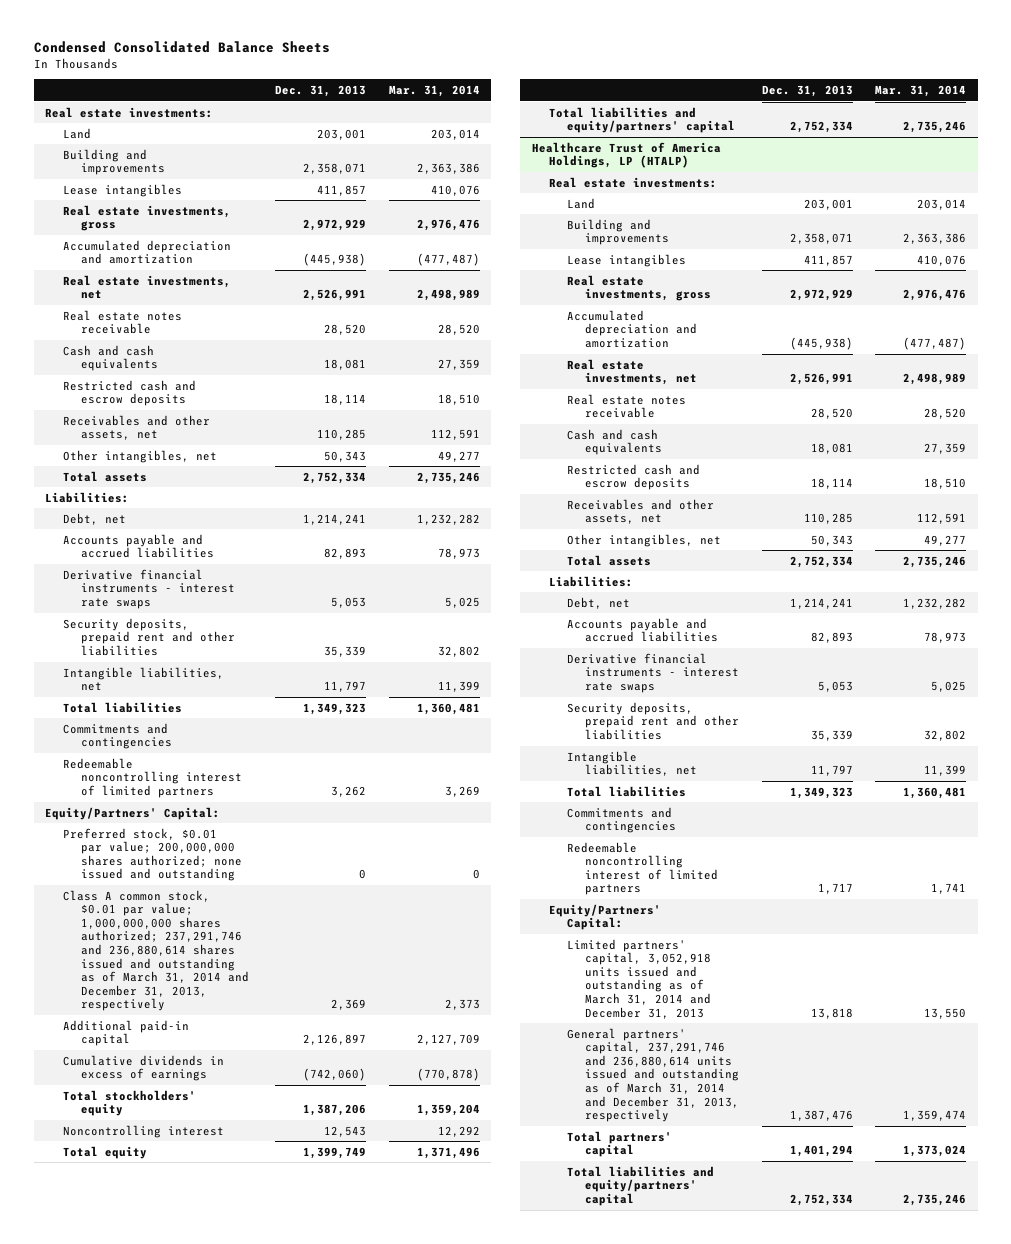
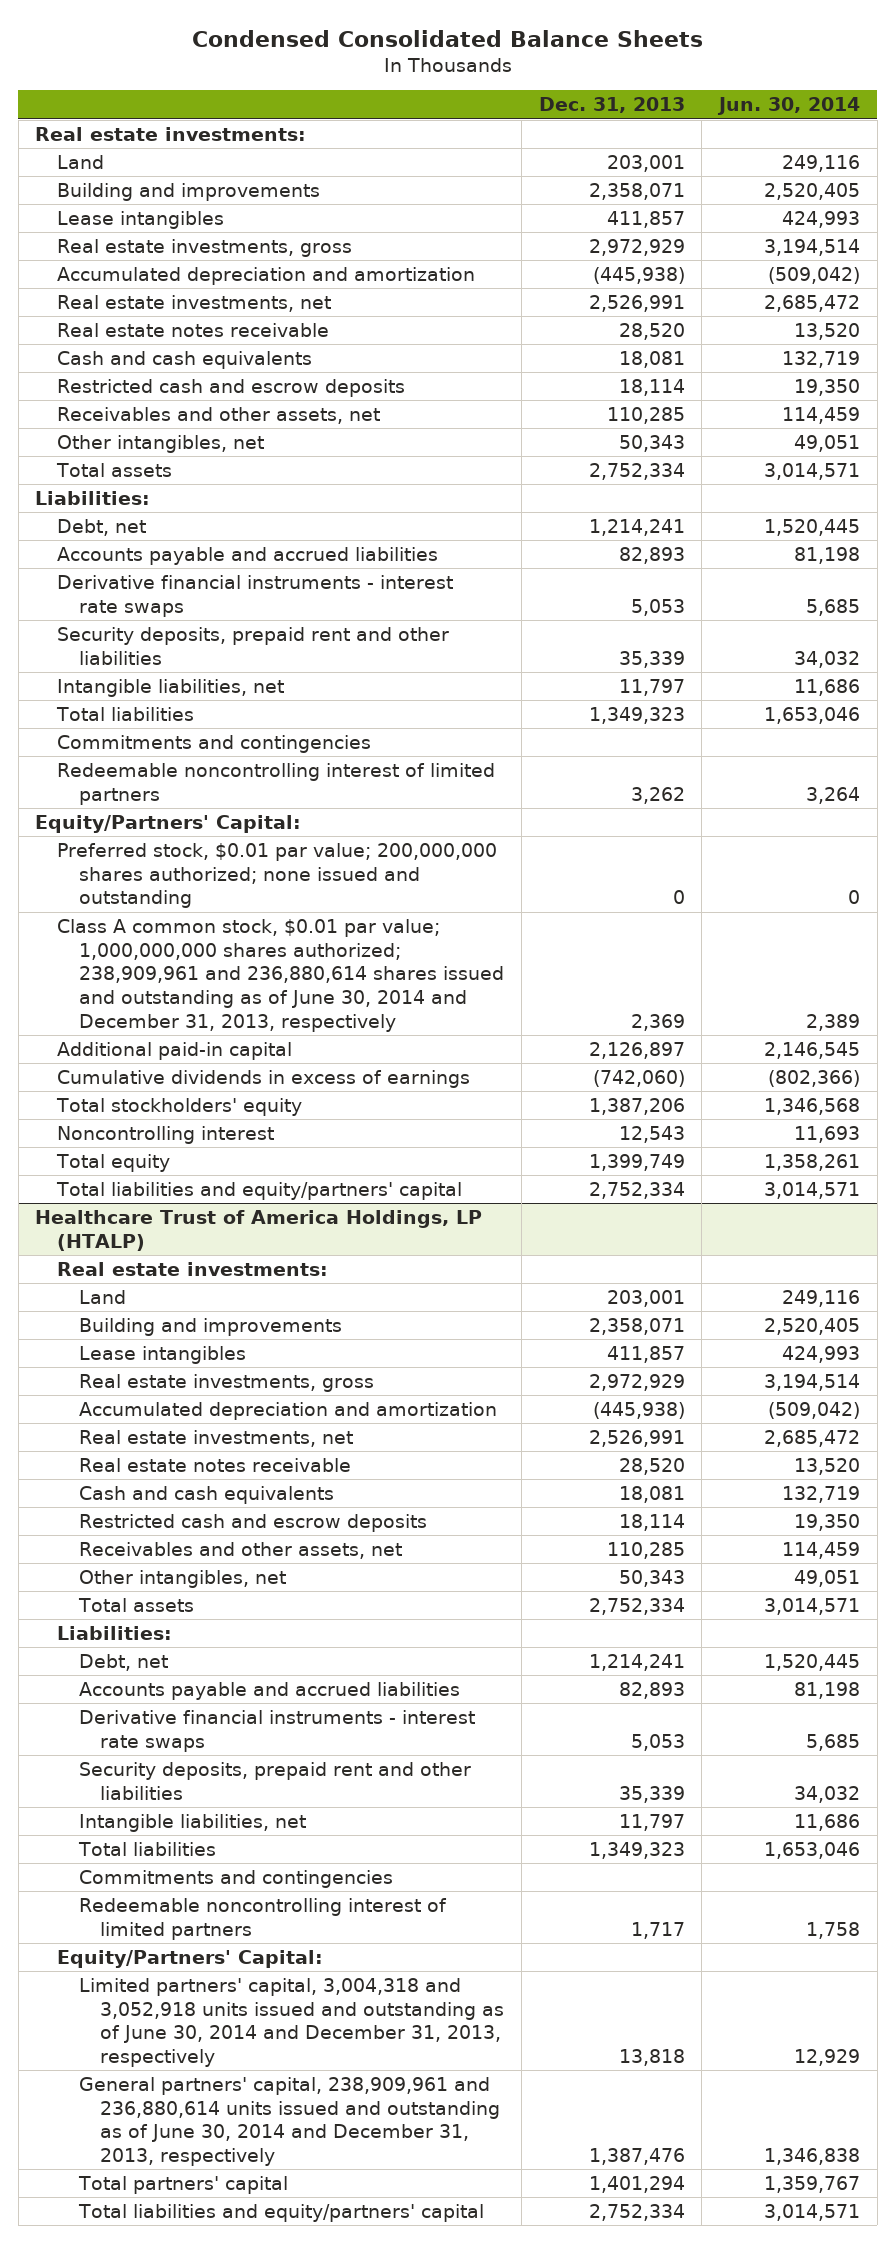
- | Dec. 31, 2013 | Mar. 31, 2014
+ | Dec. 31, 2013 | Jun. 30, 2014
- Class A common stock, $0.01 par value; 1,000,000,000 shares authorized; 237,291,746 and 236,880,614 shares issued and outstanding as of March 31, 2014 and December 31, 2013, respectively | 2,369 | 2,373
+ Class A common stock, $0.01 par value; 1,000,000,000 shares authorized; 238,909,961 and 236,880,614 shares issued and outstanding as of June 30, 2014 and December 31, 2013, respectively | 2,369 | 2,389
@ Healthcare Trust of America Holdings, LP (HTALP)
- Limited partners' capital, 3,052,918 units issued and outstanding as of March 31, 2014 and December 31, 2013 | 13,818 | 13,550
- General partners' capital, 237,291,746 and 236,880,614 units issued and outstanding as of March 31, 2014 and December 31, 2013, respectively | 1,387,476 | 1,359,474
+ Limited partners' capital, 3,004,318 and 3,052,918 units issued and outstanding as of June 30, 2014 and December 31, 2013, respectively | 13,818 | 12,929
+ General partners' capital, 238,909,961 and 236,880,614 units issued and outstanding as of June 30, 2014 and December 31, 2013, respectively | 1,387,476 | 1,346,838

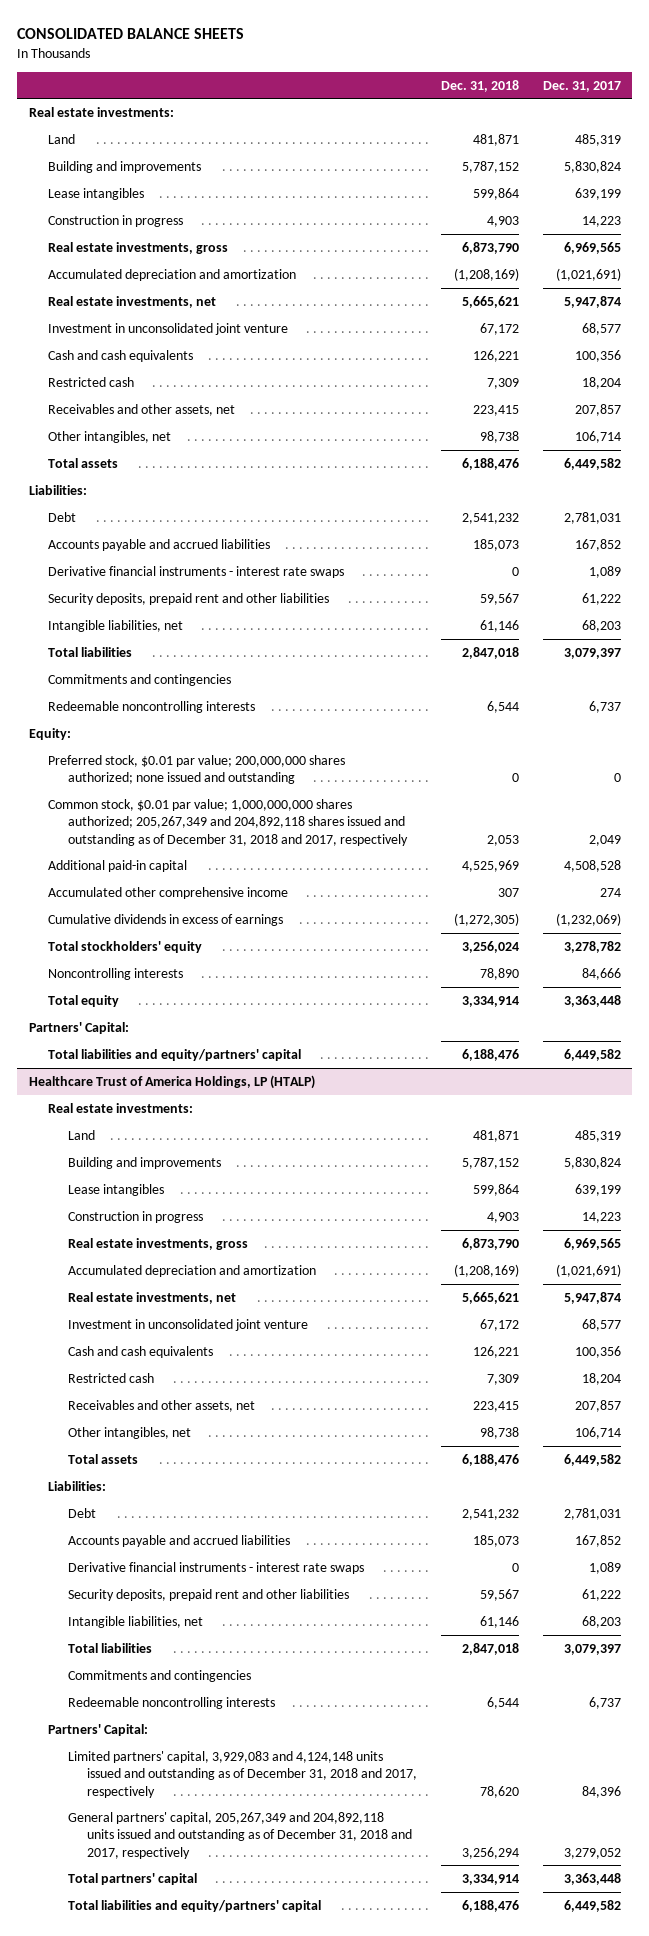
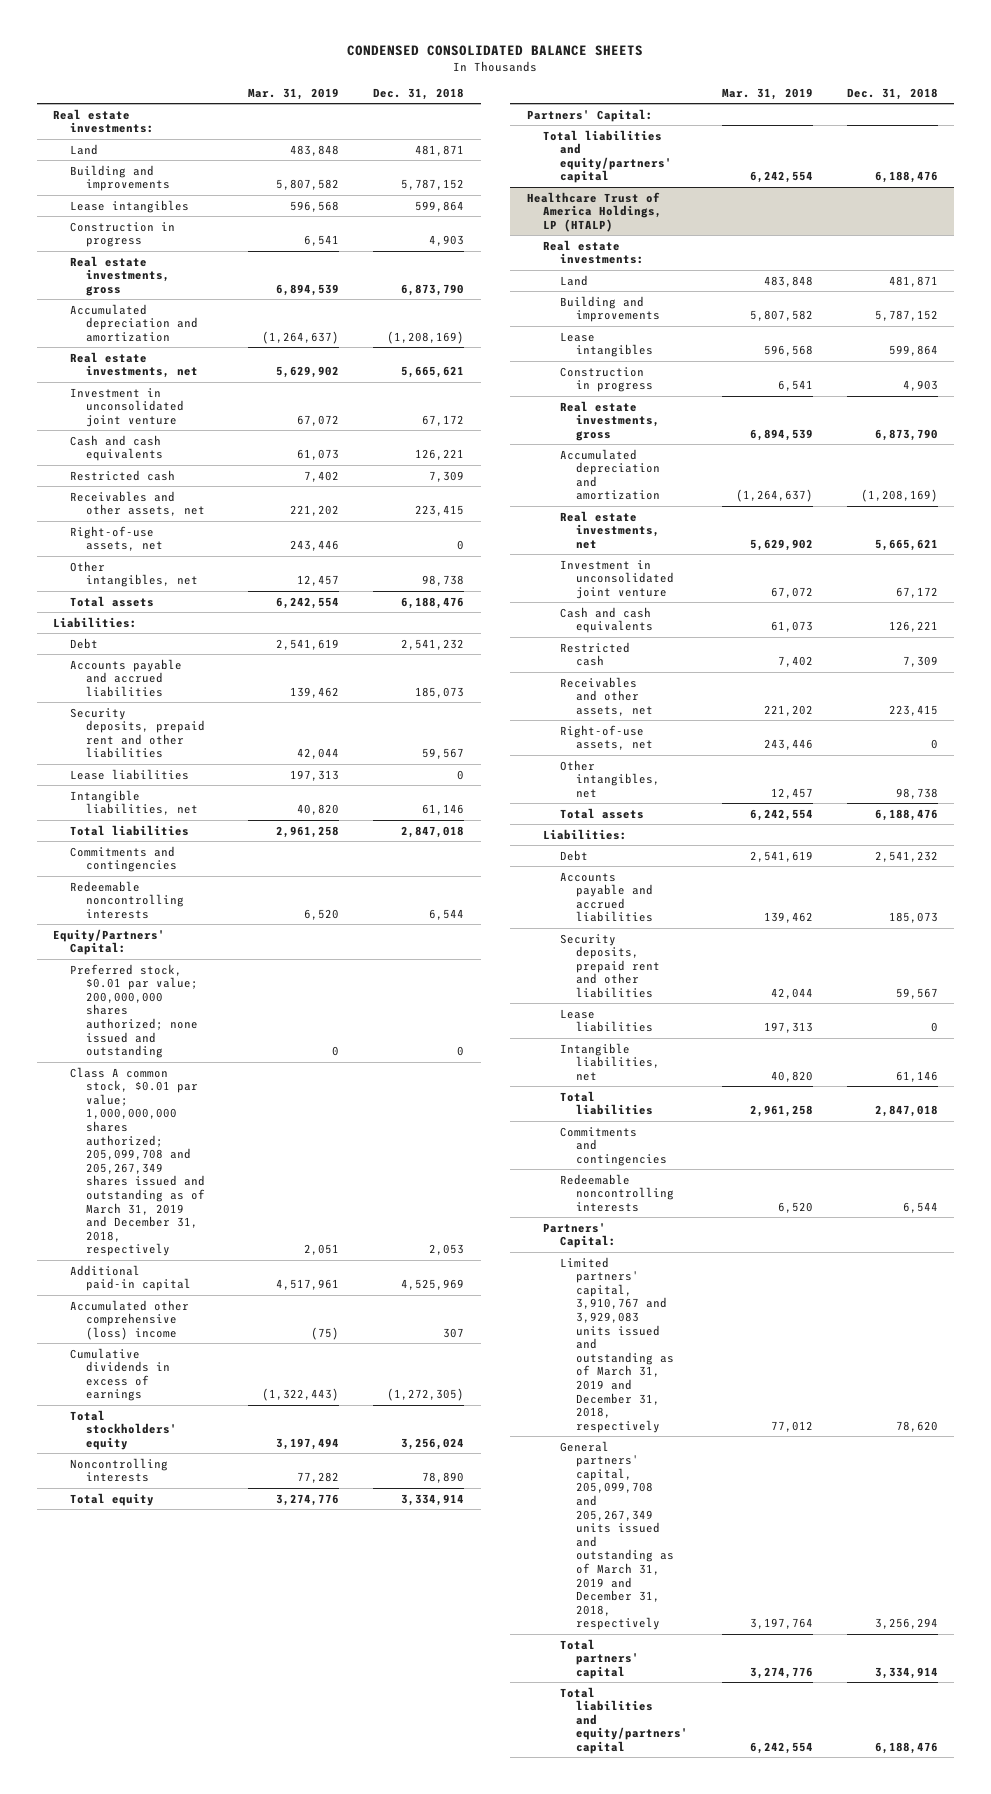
- CONSOLIDATED BALANCE SHEETS
+ CONDENSED CONSOLIDATED BALANCE SHEETS
- | Dec. 31, 2018 | Dec. 31, 2017
+ | Mar. 31, 2019 | Dec. 31, 2018
+ Right-of-use assets, net | 243,446 | 0
- Derivative financial instruments - interest rate swaps | 0 | 1,089
+ Lease liabilities | 197,313 | 0
- Equity:
+ Equity/Partners' Capital:
- Common stock, $0.01 par value; 1,000,000,000 shares authorized; 205,267,349 and 204,892,118 shares issued and outstanding as of December 31, 2018 and 2017, respectively | 2,053 | 2,049
+ Class A common stock, $0.01 par value; 1,000,000,000 shares authorized; 205,099,708 and 205,267,349 shares issued and outstanding as of March 31, 2019 and December 31, 2018, respectively | 2,051 | 2,053
- Accumulated other comprehensive income | 307 | 274
+ Accumulated other comprehensive (loss) income | (75) | 307
@ Healthcare Trust of America Holdings, LP (HTALP)
+ Right-of-use assets, net | 243,446 | 0
- Derivative financial instruments - interest rate swaps | 0 | 1,089
+ Lease liabilities | 197,313 | 0
- Limited partners' capital, 3,929,083 and 4,124,148 units issued and outstanding as of December 31, 2018 and 2017, respectively | 78,620 | 84,396
- General partners' capital, 205,267,349 and 204,892,118 units issued and outstanding as of December 31, 2018 and 2017, respectively | 3,256,294 | 3,279,052
+ Limited partners' capital, 3,910,767 and 3,929,083 units issued and outstanding as of March 31, 2019 and December 31, 2018, respectively | 77,012 | 78,620
+ General partners' capital, 205,099,708 and 205,267,349 units issued and outstanding as of March 31, 2019 and December 31, 2018, respectively | 3,197,764 | 3,256,294

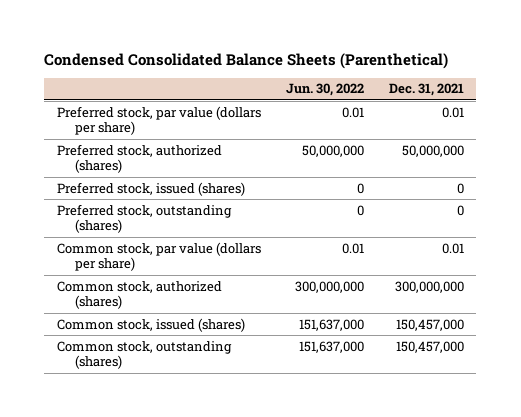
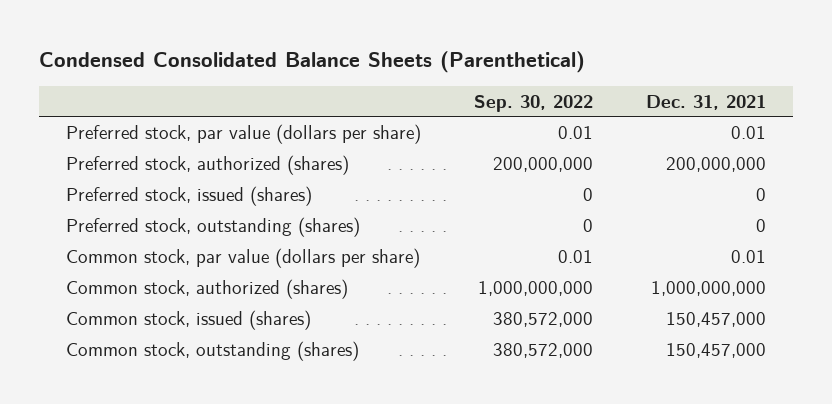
- | Jun. 30, 2022 | Dec. 31, 2021
+ | Sep. 30, 2022 | Dec. 31, 2021
- Preferred stock, authorized (shares) | 50,000,000 | 50,000,000
+ Preferred stock, authorized (shares) | 200,000,000 | 200,000,000
- Common stock, authorized (shares) | 300,000,000 | 300,000,000
+ Common stock, authorized (shares) | 1,000,000,000 | 1,000,000,000

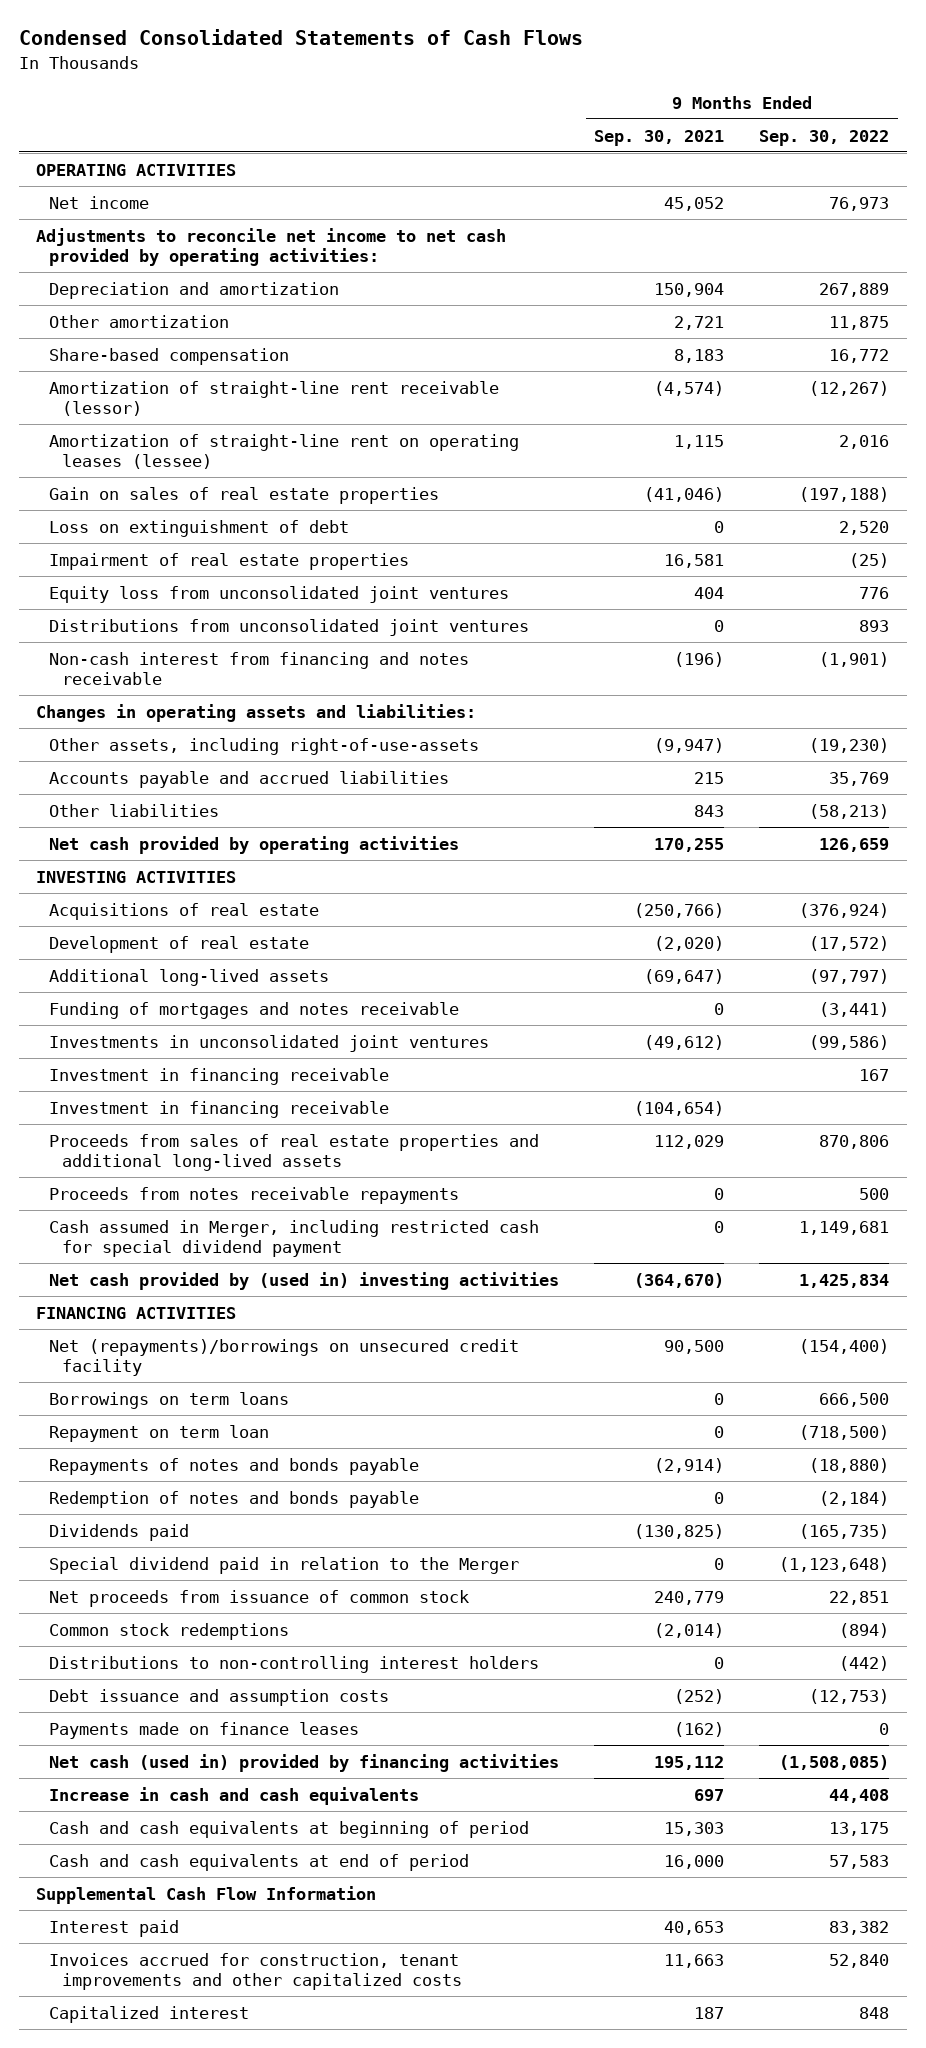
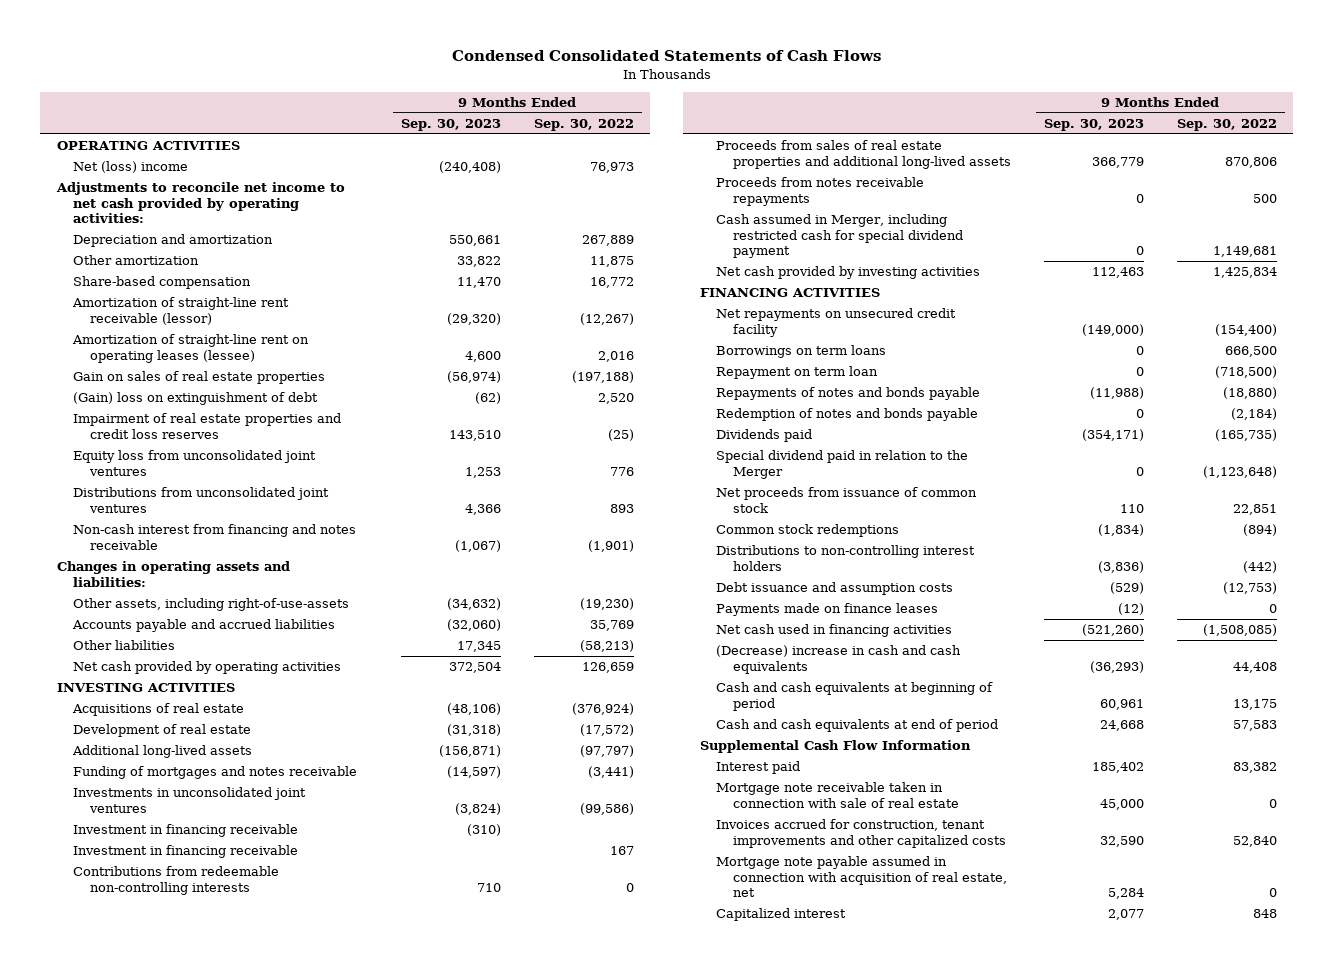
- | 9 Months Ended Sep. 30, 2021 | 9 Months Ended Sep. 30, 2022
+ | 9 Months Ended Sep. 30, 2023 | 9 Months Ended Sep. 30, 2022
- Net income | 45,052 | 76,973
+ Net (loss) income | (240,408) | 76,973
- Loss on extinguishment of debt | 0 | 2,520
- Impairment of real estate properties | 16,581 | (25)
+ (Gain) loss on extinguishment of debt | (62) | 2,520
+ Impairment of real estate properties and credit loss reserves | 143,510 | (25)
moved down: Investment in financing receivable | | 167
+ Contributions from redeemable non-controlling interests | 710 | 0
- Net cash provided by (used in) investing activities | (364,670) | 1,425,834
+ Net cash provided by investing activities | 112,463 | 1,425,834
- Net (repayments)/borrowings on unsecured credit facility | 90,500 | (154,400)
+ Net repayments on unsecured credit facility | (149,000) | (154,400)
- Net cash (used in) provided by financing activities | 195,112 | (1,508,085)
- Increase in cash and cash equivalents | 697 | 44,408
+ Net cash used in financing activities | (521,260) | (1,508,085)
+ (Decrease) increase in cash and cash equivalents | (36,293) | 44,408
+ Mortgage note receivable taken in connection with sale of real estate | 45,000 | 0
+ Mortgage note payable assumed in connection with acquisition of real estate, net | 5,284 | 0

